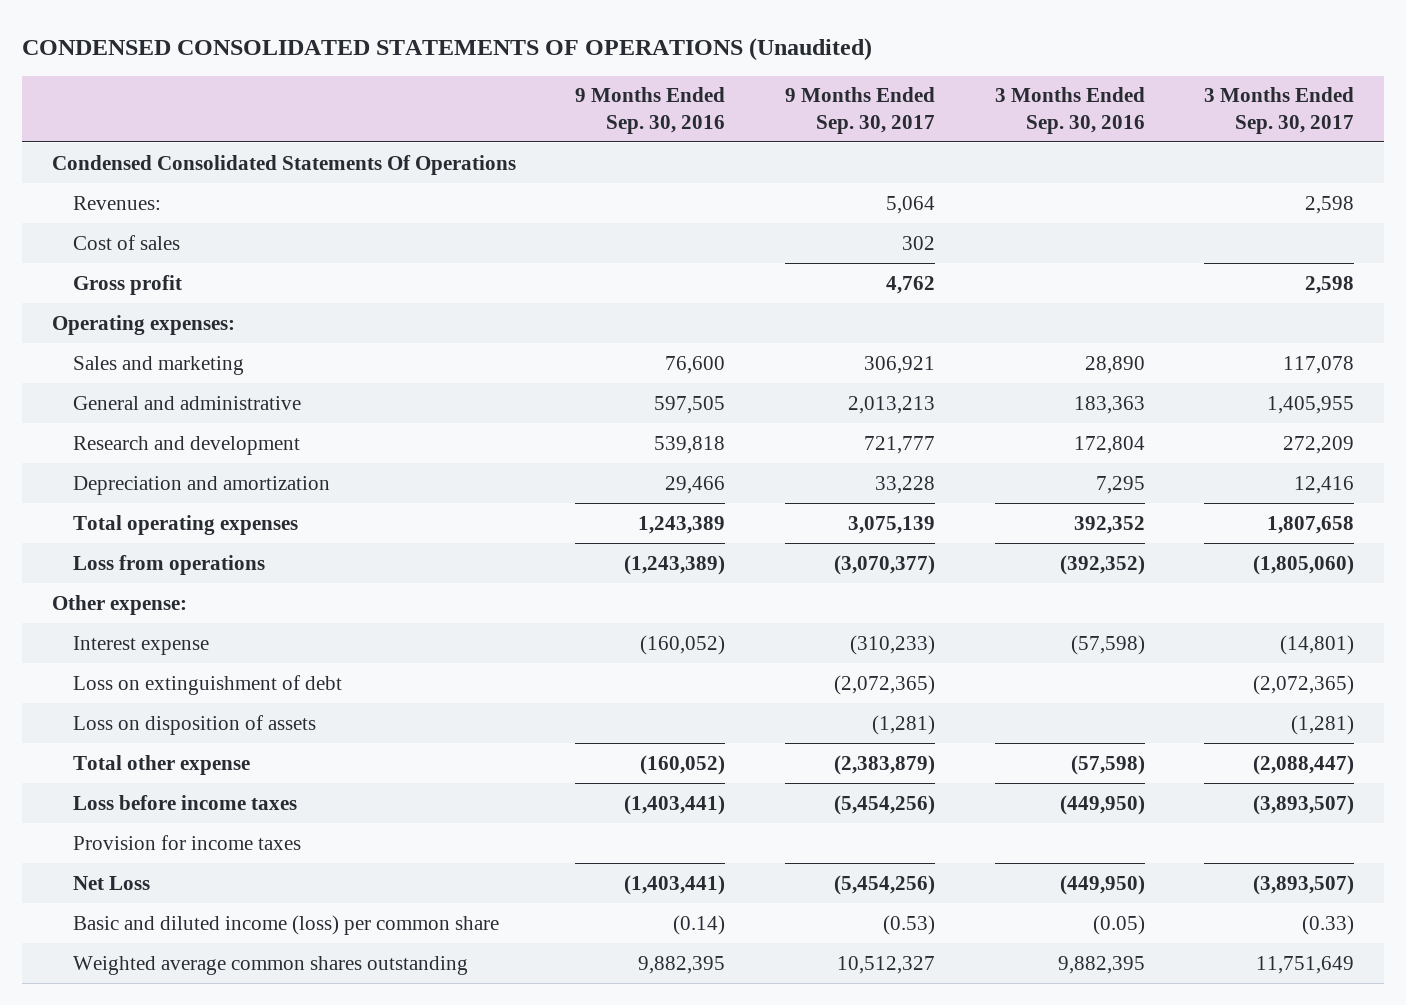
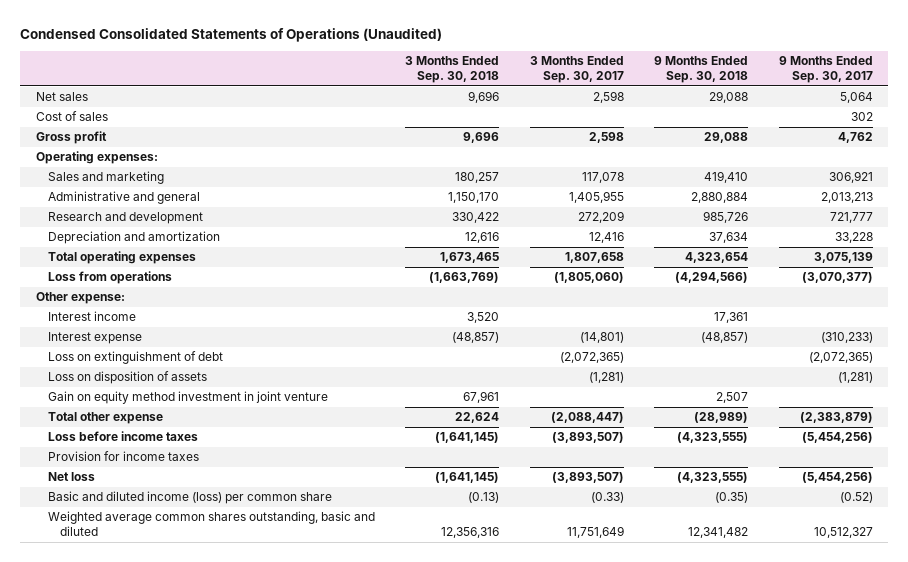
- CONDENSED CONSOLIDATED STATEMENTS OF OPERATIONS (Unaudited)
+ Condensed Consolidated Statements of Operations (Unaudited)
- | 9 Months Ended Sep. 30, 2016 | 9 Months Ended Sep. 30, 2017 | 3 Months Ended Sep. 30, 2016 | 3 Months Ended Sep. 30, 2017
+ | 3 Months Ended Sep. 30, 2018 | 3 Months Ended Sep. 30, 2017 | 9 Months Ended Sep. 30, 2018 | 9 Months Ended Sep. 30, 2017
- Condensed Consolidated Statements Of Operations
- Revenues: | | 5,064 | | 2,598
+ Net sales | 9,696 | 2,598 | 29,088 | 5,064
- General and administrative | 597,505 | 2,013,213 | 183,363 | 1,405,955
+ Administrative and general | 1,150,170 | 1,405,955 | 2,880,884 | 2,013,213
+ Interest income | 3,520 | | 17,361 |
+ Gain on equity method investment in joint venture | 67,961 | | 2,507 |
- Net Loss | (1,403,441) | (5,454,256) | (449,950) | (3,893,507)
- Basic and diluted income (loss) per common share | (0.14) | (0.53) | (0.05) | (0.33)
- Weighted average common shares outstanding | 9,882,395 | 10,512,327 | 9,882,395 | 11,751,649
+ Net loss | (1,641,145) | (3,893,507) | (4,323,555) | (5,454,256)
+ Basic and diluted income (loss) per common share | (0.13) | (0.33) | (0.35) | (0.52)
+ Weighted average common shares outstanding, basic and diluted | 12,356,316 | 11,751,649 | 12,341,482 | 10,512,327

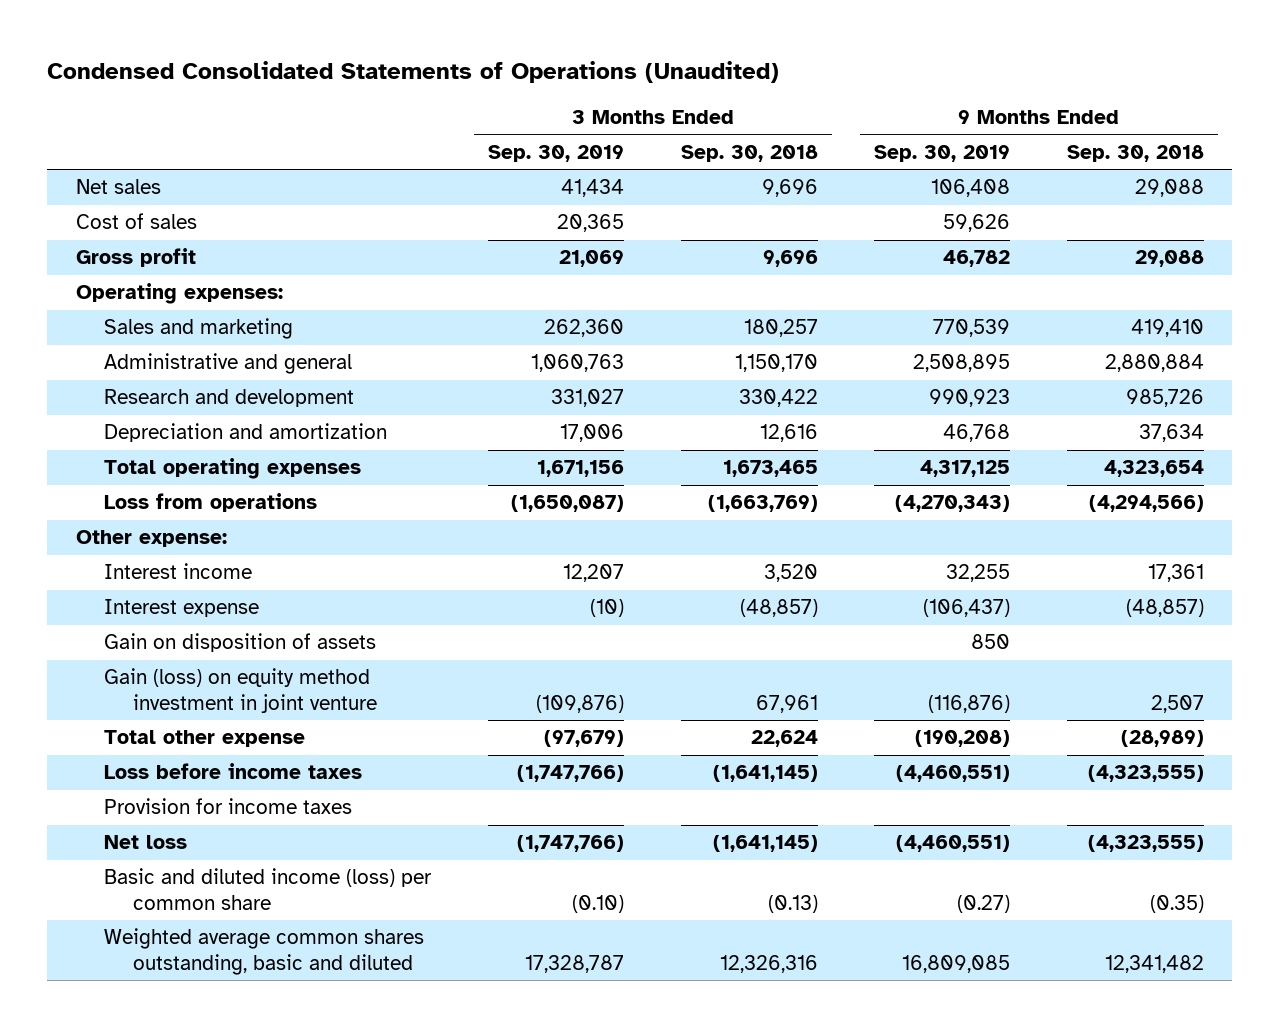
- | 3 Months Ended Sep. 30, 2018 | 3 Months Ended Sep. 30, 2017 | 9 Months Ended Sep. 30, 2018 | 9 Months Ended Sep. 30, 2017
+ | 3 Months Ended Sep. 30, 2019 | 3 Months Ended Sep. 30, 2018 | 9 Months Ended Sep. 30, 2019 | 9 Months Ended Sep. 30, 2018
- Loss on extinguishment of debt | | (2,072,365) | | (2,072,365)
- Loss on disposition of assets | | (1,281) | | (1,281)
- Gain on equity method investment in joint venture | 67,961 | | 2,507 |
+ Gain on disposition of assets | | | 850 |
+ Gain (loss) on equity method investment in joint venture | (109,876) | 67,961 | (116,876) | 2,507
- Weighted average common shares outstanding, basic and diluted | 12,356,316 | 11,751,649 | 12,341,482 | 10,512,327
+ Weighted average common shares outstanding, basic and diluted | 17,328,787 | 12,326,316 | 16,809,085 | 12,341,482

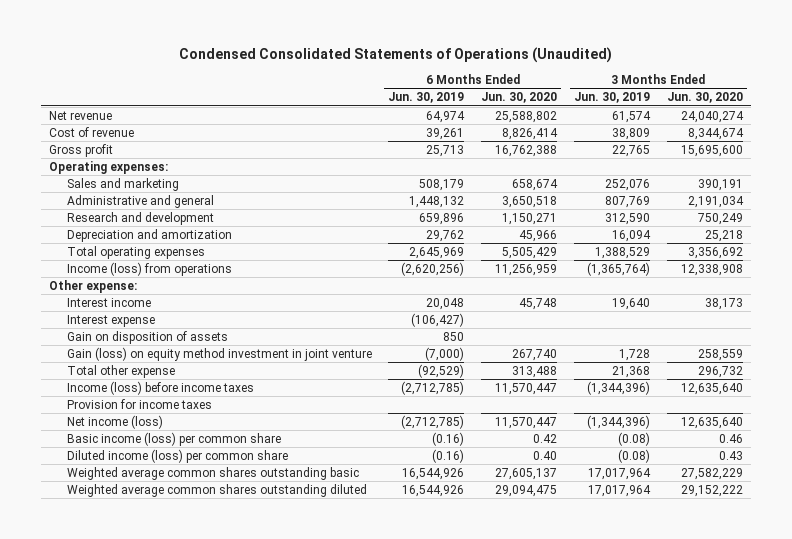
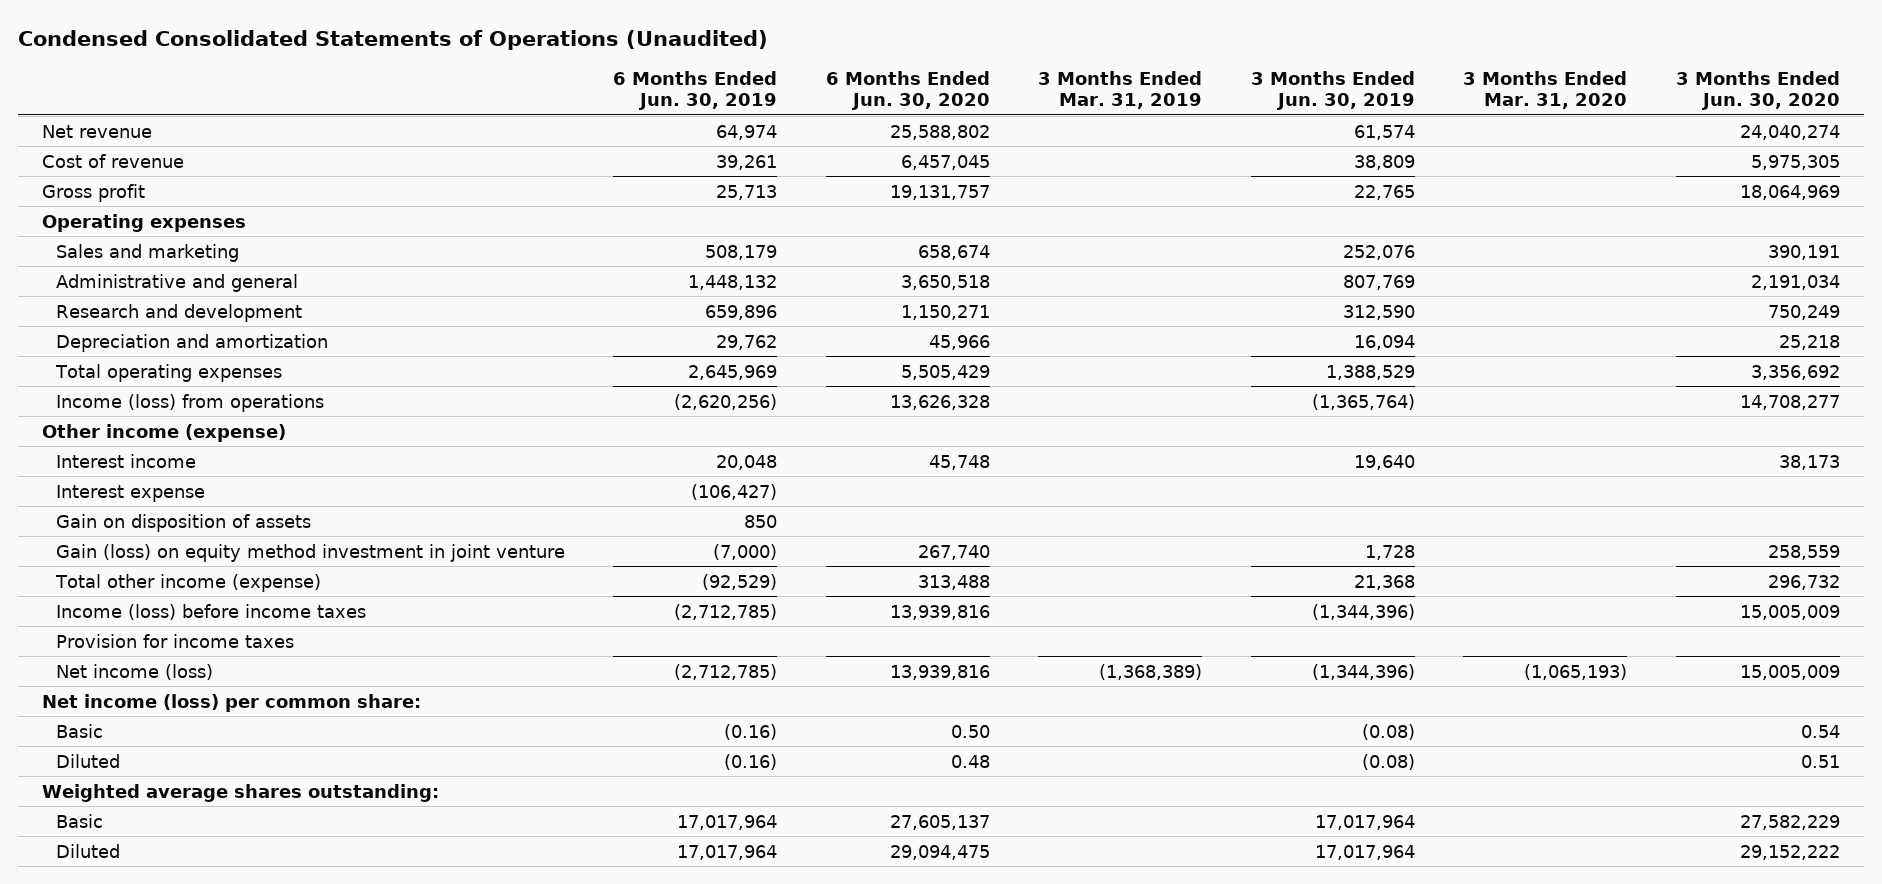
- | 6 Months Ended Jun. 30, 2019 | 6 Months Ended Jun. 30, 2020 | 3 Months Ended Jun. 30, 2019 | 3 Months Ended Jun. 30, 2020
+ | 6 Months Ended Jun. 30, 2019 | 6 Months Ended Jun. 30, 2020 | 3 Months Ended Mar. 31, 2019 | 3 Months Ended Jun. 30, 2019 | 3 Months Ended Mar. 31, 2020 | 3 Months Ended Jun. 30, 2020
- Cost of revenue | 39,261 | 8,826,414 | 38,809 | 8,344,674
- Gross profit | 25,713 | 16,762,388 | 22,765 | 15,695,600
- Operating expenses:
+ Cost of revenue | 39,261 | 6,457,045 | | 38,809 | | 5,975,305
+ Gross profit | 25,713 | 19,131,757 | | 22,765 | | 18,064,969
+ Operating expenses
- Income (loss) from operations | (2,620,256) | 11,256,959 | (1,365,764) | 12,338,908
- Other expense:
+ Income (loss) from operations | (2,620,256) | 13,626,328 | | (1,365,764) | | 14,708,277
+ Other income (expense)
- Total other expense | (92,529) | 313,488 | 21,368 | 296,732
- Income (loss) before income taxes | (2,712,785) | 11,570,447 | (1,344,396) | 12,635,640
+ Total other income (expense) | (92,529) | 313,488 | | 21,368 | | 296,732
+ Income (loss) before income taxes | (2,712,785) | 13,939,816 | | (1,344,396) | | 15,005,009
- Net income (loss) | (2,712,785) | 11,570,447 | (1,344,396) | 12,635,640
- Basic income (loss) per common share | (0.16) | 0.42 | (0.08) | 0.46
- Diluted income (loss) per common share | (0.16) | 0.40 | (0.08) | 0.43
- Weighted average common shares outstanding basic | 16,544,926 | 27,605,137 | 17,017,964 | 27,582,229
- Weighted average common shares outstanding diluted | 16,544,926 | 29,094,475 | 17,017,964 | 29,152,222
+ Net income (loss) | (2,712,785) | 13,939,816 | (1,368,389) | (1,344,396) | (1,065,193) | 15,005,009
+ Net income (loss) per common share:
+ Basic | (0.16) | 0.50 | | (0.08) | | 0.54
+ Diluted | (0.16) | 0.48 | | (0.08) | | 0.51
+ Weighted average shares outstanding:
+ Basic | 17,017,964 | 27,605,137 | | 17,017,964 | | 27,582,229
+ Diluted | 17,017,964 | 29,094,475 | | 17,017,964 | | 29,152,222

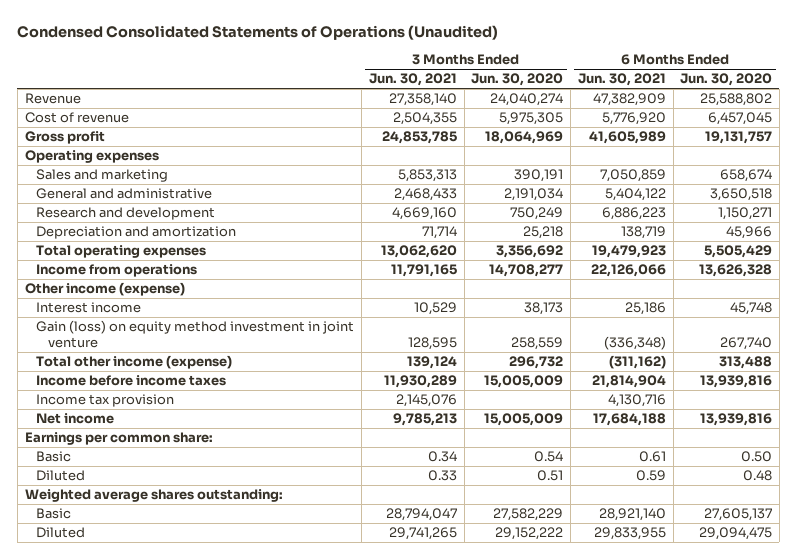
- | 6 Months Ended Jun. 30, 2019 | 6 Months Ended Jun. 30, 2020 | 3 Months Ended Mar. 31, 2019 | 3 Months Ended Jun. 30, 2019 | 3 Months Ended Mar. 31, 2020 | 3 Months Ended Jun. 30, 2020
+ | 3 Months Ended Jun. 30, 2021 | 3 Months Ended Jun. 30, 2020 | 6 Months Ended Jun. 30, 2021 | 6 Months Ended Jun. 30, 2020
- Net revenue | 64,974 | 25,588,802 | | 61,574 | | 24,040,274
+ Revenue | 27,358,140 | 24,040,274 | 47,382,909 | 25,588,802
- Administrative and general | 1,448,132 | 3,650,518 | | 807,769 | | 2,191,034
+ General and administrative | 2,468,433 | 2,191,034 | 5,404,122 | 3,650,518
- Income (loss) from operations | (2,620,256) | 13,626,328 | | (1,365,764) | | 14,708,277
+ Income from operations | 11,791,165 | 14,708,277 | 22,126,066 | 13,626,328
- Interest expense | (106,427) | | | | |
- Gain on disposition of assets | 850 | | | | |
- Income (loss) before income taxes | (2,712,785) | 13,939,816 | | (1,344,396) | | 15,005,009
- Provision for income taxes
- Net income (loss) | (2,712,785) | 13,939,816 | (1,368,389) | (1,344,396) | (1,065,193) | 15,005,009
- Net income (loss) per common share:
+ Income before income taxes | 11,930,289 | 15,005,009 | 21,814,904 | 13,939,816
+ Income tax provision | 2,145,076 | | 4,130,716 |
+ Net income | 9,785,213 | 15,005,009 | 17,684,188 | 13,939,816
+ Earnings per common share:

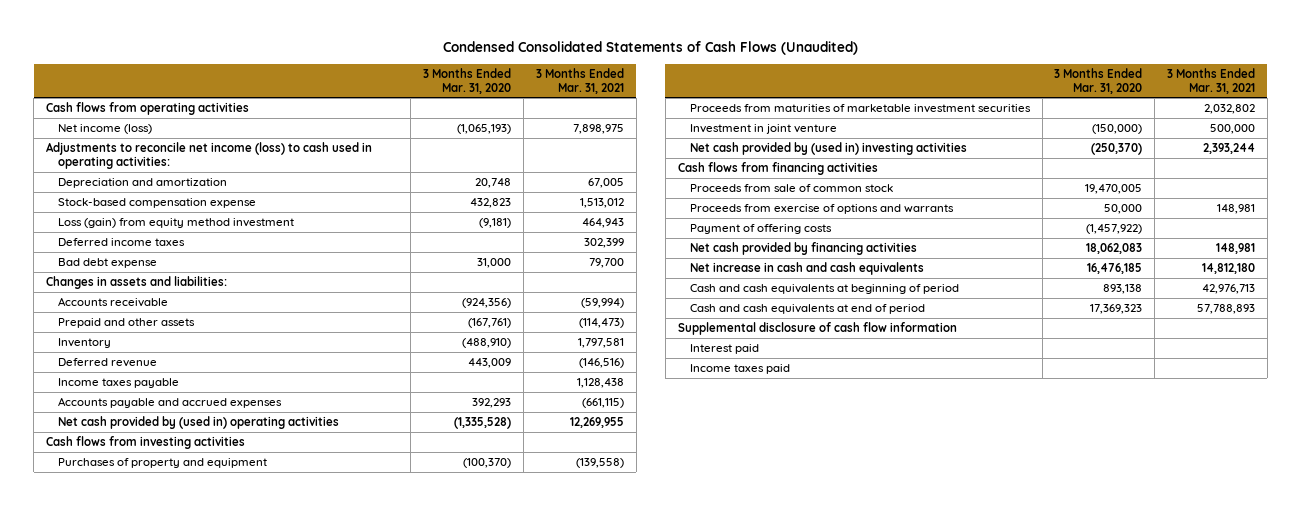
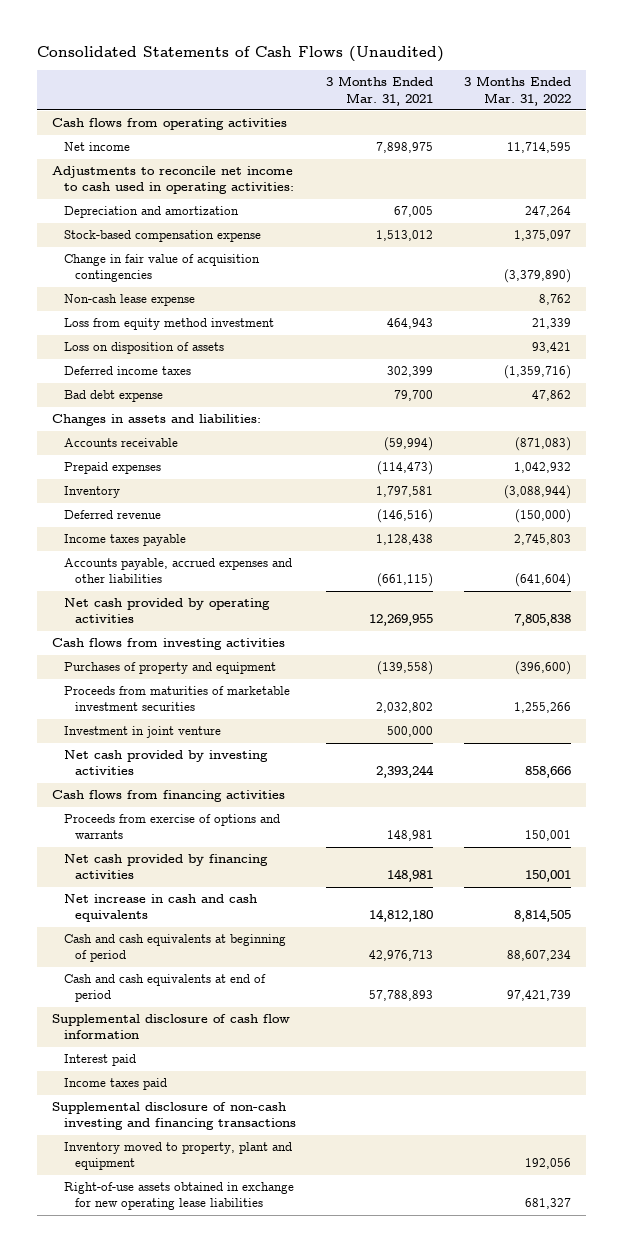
- Condensed Consolidated Statements of Cash Flows (Unaudited)
+ Consolidated Statements of Cash Flows (Unaudited)
- | 3 Months Ended Mar. 31, 2020 | 3 Months Ended Mar. 31, 2021
+ | 3 Months Ended Mar. 31, 2021 | 3 Months Ended Mar. 31, 2022
- Net income (loss) | (1,065,193) | 7,898,975
- Adjustments to reconcile net income (loss) to cash used in operating activities:
+ Net income | 7,898,975 | 11,714,595
+ Adjustments to reconcile net income to cash used in operating activities:
- Loss (gain) from equity method investment | (9,181) | 464,943
+ Change in fair value of acquisition contingencies | | (3,379,890)
+ Non-cash lease expense | | 8,762
+ Loss from equity method investment | 464,943 | 21,339
+ Loss on disposition of assets | | 93,421
- Prepaid and other assets | (167,761) | (114,473)
+ Prepaid expenses | (114,473) | 1,042,932
- Accounts payable and accrued expenses | 392,293 | (661,115)
- Net cash provided by (used in) operating activities | (1,335,528) | 12,269,955
+ Accounts payable, accrued expenses and other liabilities | (661,115) | (641,604)
+ Net cash provided by operating activities | 12,269,955 | 7,805,838
- Net cash provided by (used in) investing activities | (250,370) | 2,393,244
+ Net cash provided by investing activities | 2,393,244 | 858,666
- Proceeds from sale of common stock | 19,470,005 |
- Payment of offering costs | (1,457,922) |
+ Supplemental disclosure of non-cash investing and financing transactions
+ Inventory moved to property, plant and equipment | | 192,056
+ Right-of-use assets obtained in exchange for new operating lease liabilities | | 681,327

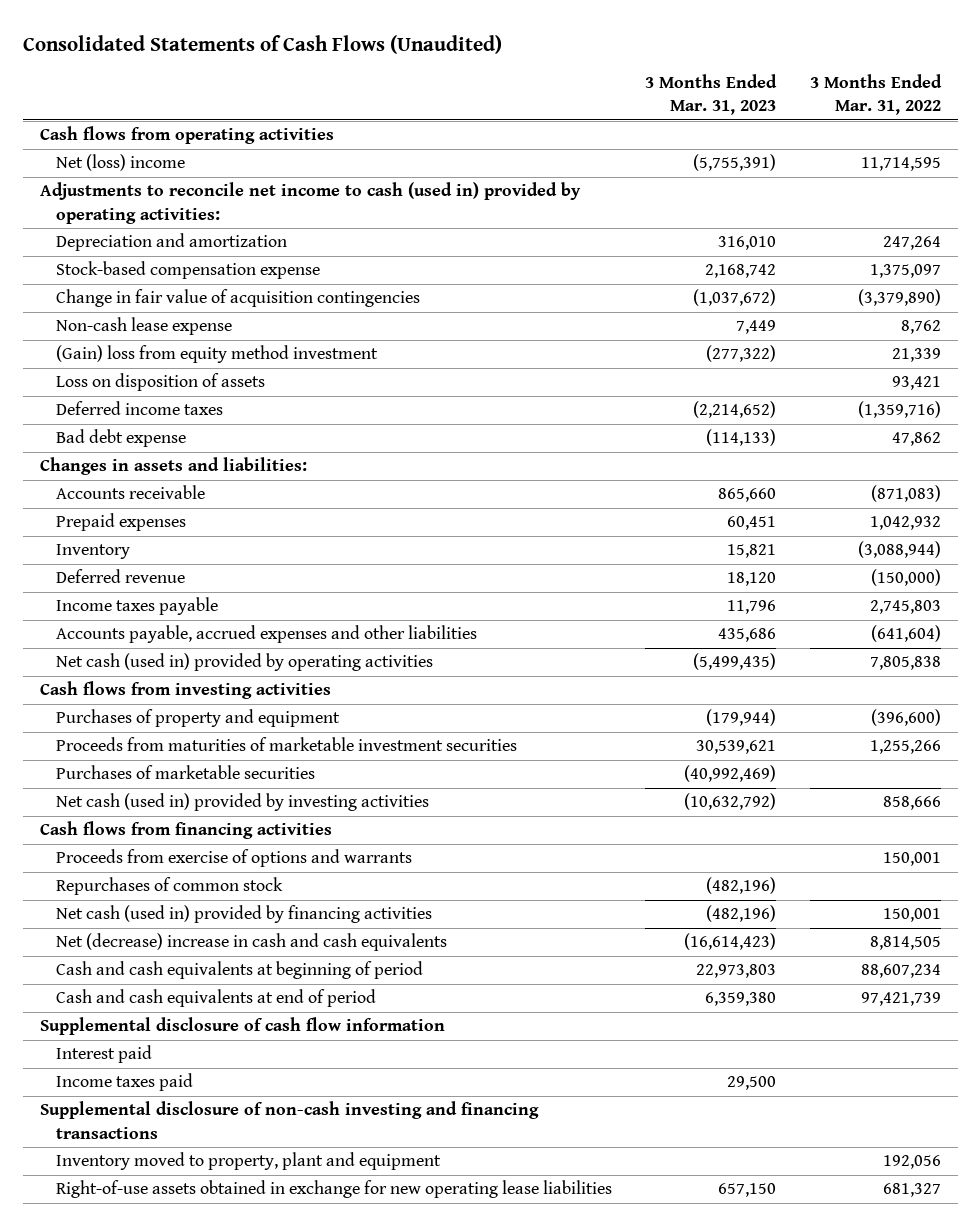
- | 3 Months Ended Mar. 31, 2021 | 3 Months Ended Mar. 31, 2022
+ | 3 Months Ended Mar. 31, 2023 | 3 Months Ended Mar. 31, 2022
- Net income | 7,898,975 | 11,714,595
- Adjustments to reconcile net income to cash used in operating activities:
+ Net (loss) income | (5,755,391) | 11,714,595
+ Adjustments to reconcile net income to cash (used in) provided by operating activities:
- Loss from equity method investment | 464,943 | 21,339
+ (Gain) loss from equity method investment | (277,322) | 21,339
- Net cash provided by operating activities | 12,269,955 | 7,805,838
+ Net cash (used in) provided by operating activities | (5,499,435) | 7,805,838
- Investment in joint venture | 500,000 |
- Net cash provided by investing activities | 2,393,244 | 858,666
+ Purchases of marketable securities | (40,992,469) |
+ Net cash (used in) provided by investing activities | (10,632,792) | 858,666
- Net cash provided by financing activities | 148,981 | 150,001
- Net increase in cash and cash equivalents | 14,812,180 | 8,814,505
+ Repurchases of common stock | (482,196) |
+ Net cash (used in) provided by financing activities | (482,196) | 150,001
+ Net (decrease) increase in cash and cash equivalents | (16,614,423) | 8,814,505

